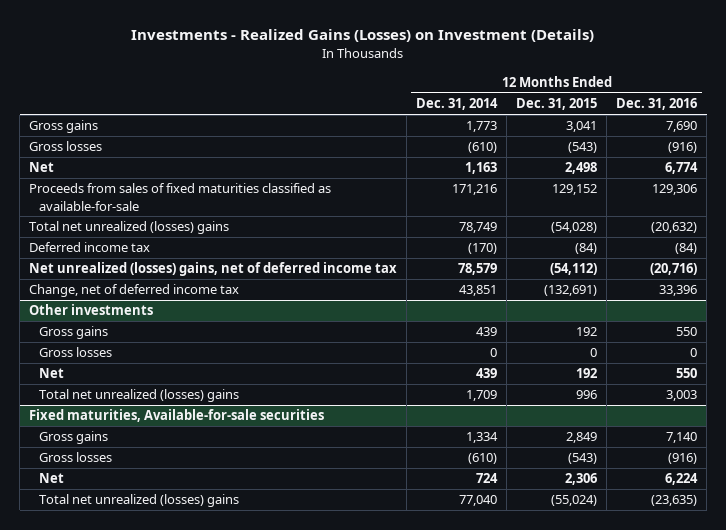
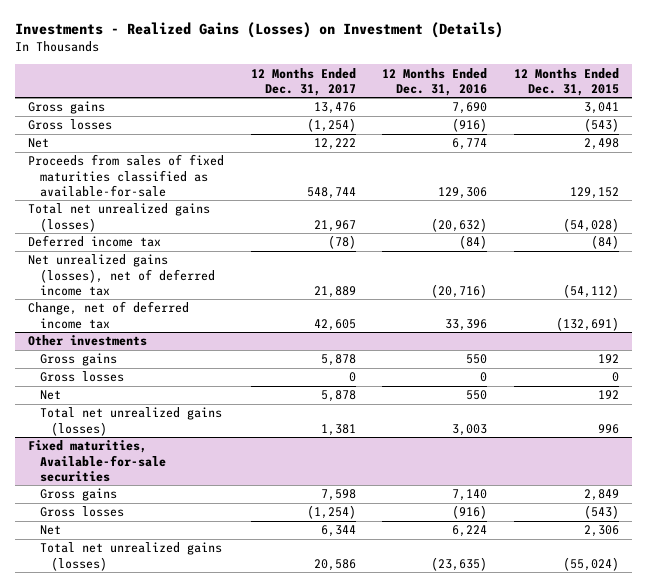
- | 12 Months Ended Dec. 31, 2014 | 12 Months Ended Dec. 31, 2015 | 12 Months Ended Dec. 31, 2016
+ | 12 Months Ended Dec. 31, 2017 | 12 Months Ended Dec. 31, 2016 | 12 Months Ended Dec. 31, 2015
- Total net unrealized (losses) gains | 78,749 | (54,028) | (20,632)
+ Total net unrealized gains (losses) | 21,967 | (20,632) | (54,028)
- Net unrealized (losses) gains, net of deferred income tax | 78,579 | (54,112) | (20,716)
+ Net unrealized gains (losses), net of deferred income tax | 21,889 | (20,716) | (54,112)
@ Other investments
- Total net unrealized (losses) gains | 1,709 | 996 | 3,003
+ Total net unrealized gains (losses) | 1,381 | 3,003 | 996
@ Fixed maturities, Available-for-sale securities
- Total net unrealized (losses) gains | 77,040 | (55,024) | (23,635)
+ Total net unrealized gains (losses) | 20,586 | (23,635) | (55,024)

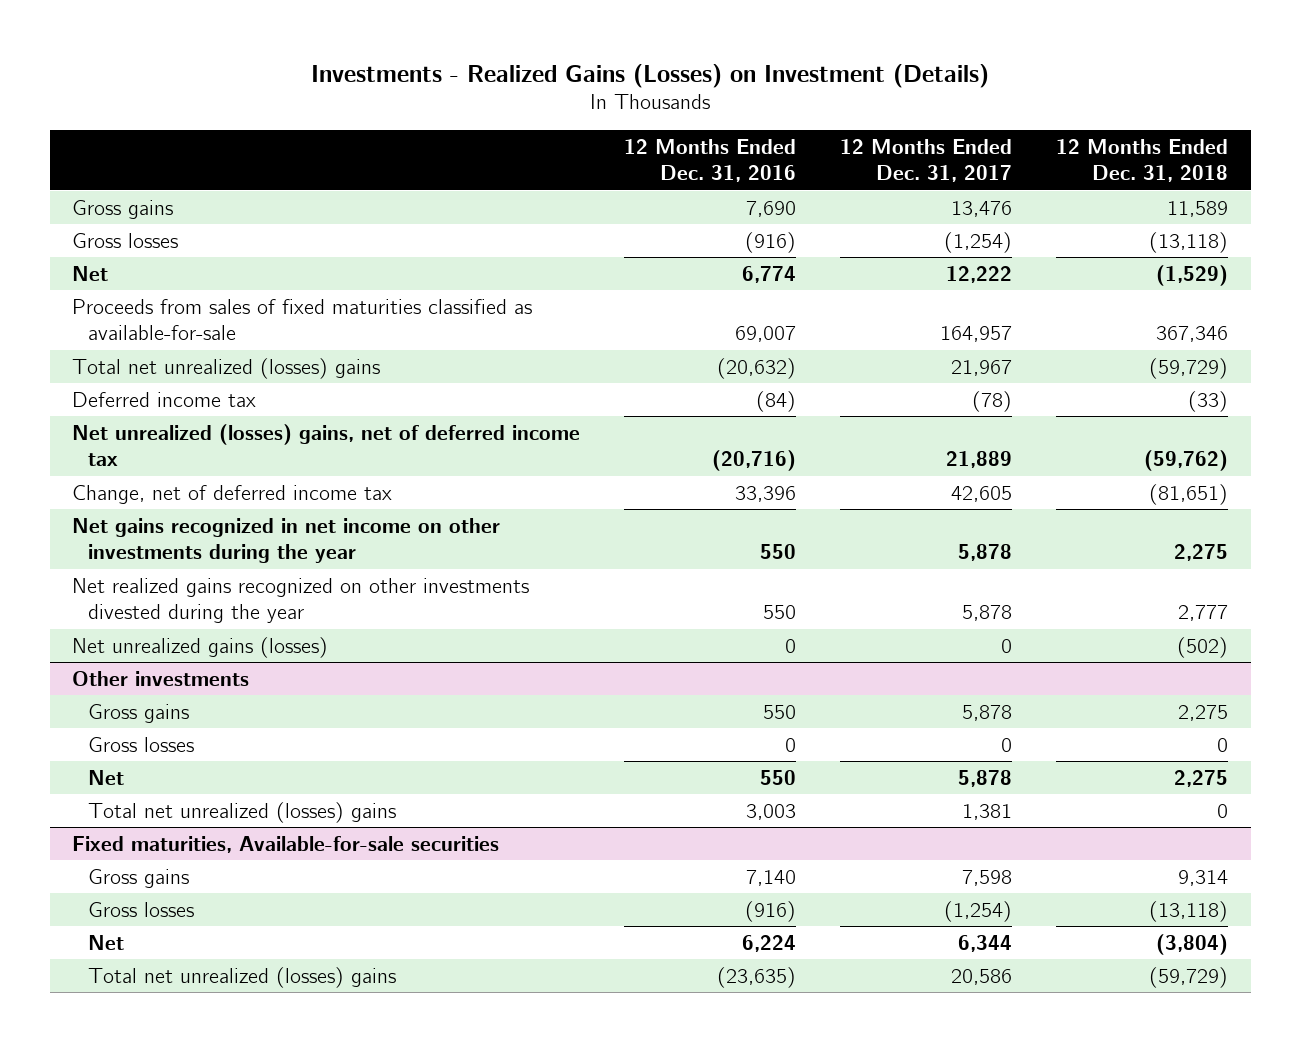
- | 12 Months Ended Dec. 31, 2017 | 12 Months Ended Dec. 31, 2016 | 12 Months Ended Dec. 31, 2015
+ | 12 Months Ended Dec. 31, 2016 | 12 Months Ended Dec. 31, 2017 | 12 Months Ended Dec. 31, 2018
- Proceeds from sales of fixed maturities classified as available-for-sale | 548,744 | 129,306 | 129,152
- Total net unrealized gains (losses) | 21,967 | (20,632) | (54,028)
+ Proceeds from sales of fixed maturities classified as available-for-sale | 69,007 | 164,957 | 367,346
+ Total net unrealized (losses) gains | (20,632) | 21,967 | (59,729)
- Net unrealized gains (losses), net of deferred income tax | 21,889 | (20,716) | (54,112)
+ Net unrealized (losses) gains, net of deferred income tax | (20,716) | 21,889 | (59,762)
+ Net gains recognized in net income on other investments during the year | 550 | 5,878 | 2,275
+ Net realized gains recognized on other investments divested during the year | 550 | 5,878 | 2,777
+ Net unrealized gains (losses) | 0 | 0 | (502)
@ Other investments
- Total net unrealized gains (losses) | 1,381 | 3,003 | 996
+ Total net unrealized (losses) gains | 3,003 | 1,381 | 0
@ Fixed maturities, Available-for-sale securities
- Total net unrealized gains (losses) | 20,586 | (23,635) | (55,024)
+ Total net unrealized (losses) gains | (23,635) | 20,586 | (59,729)

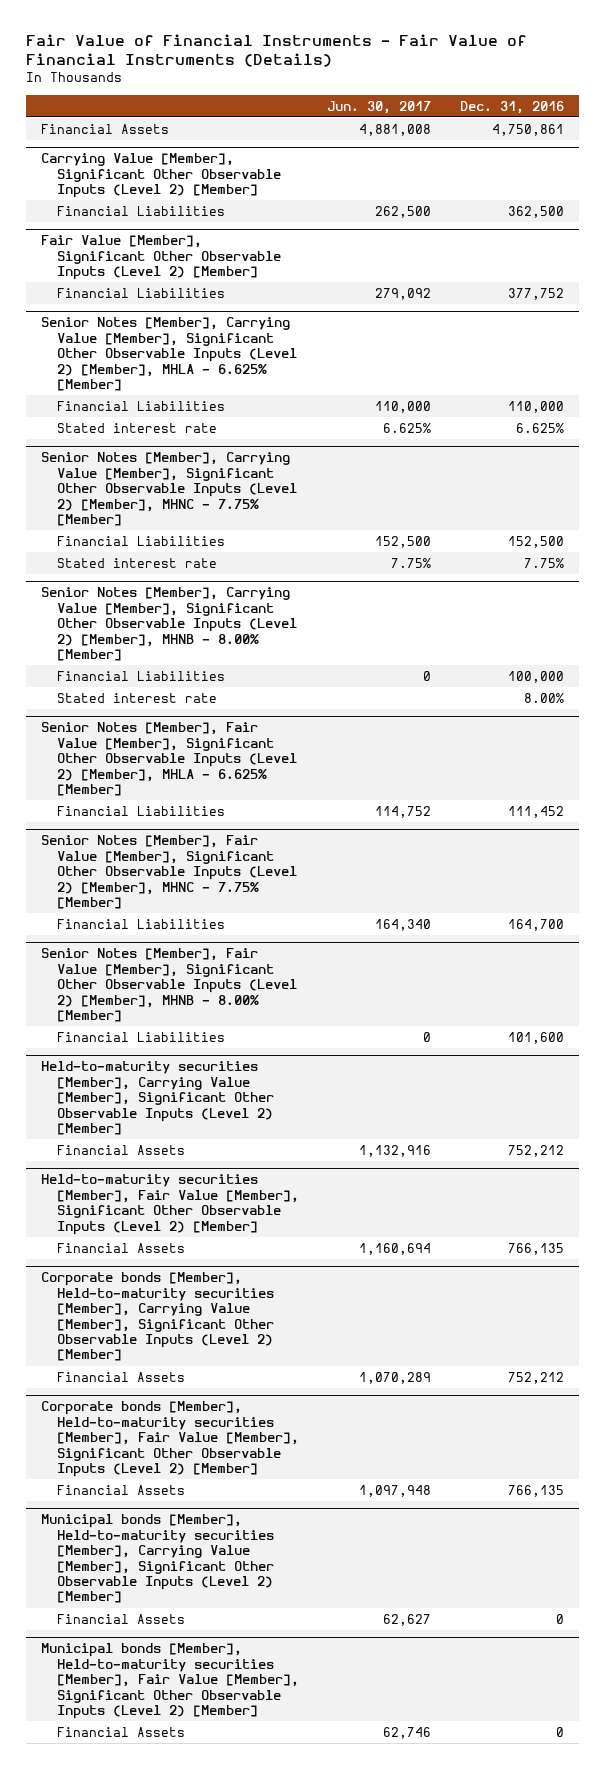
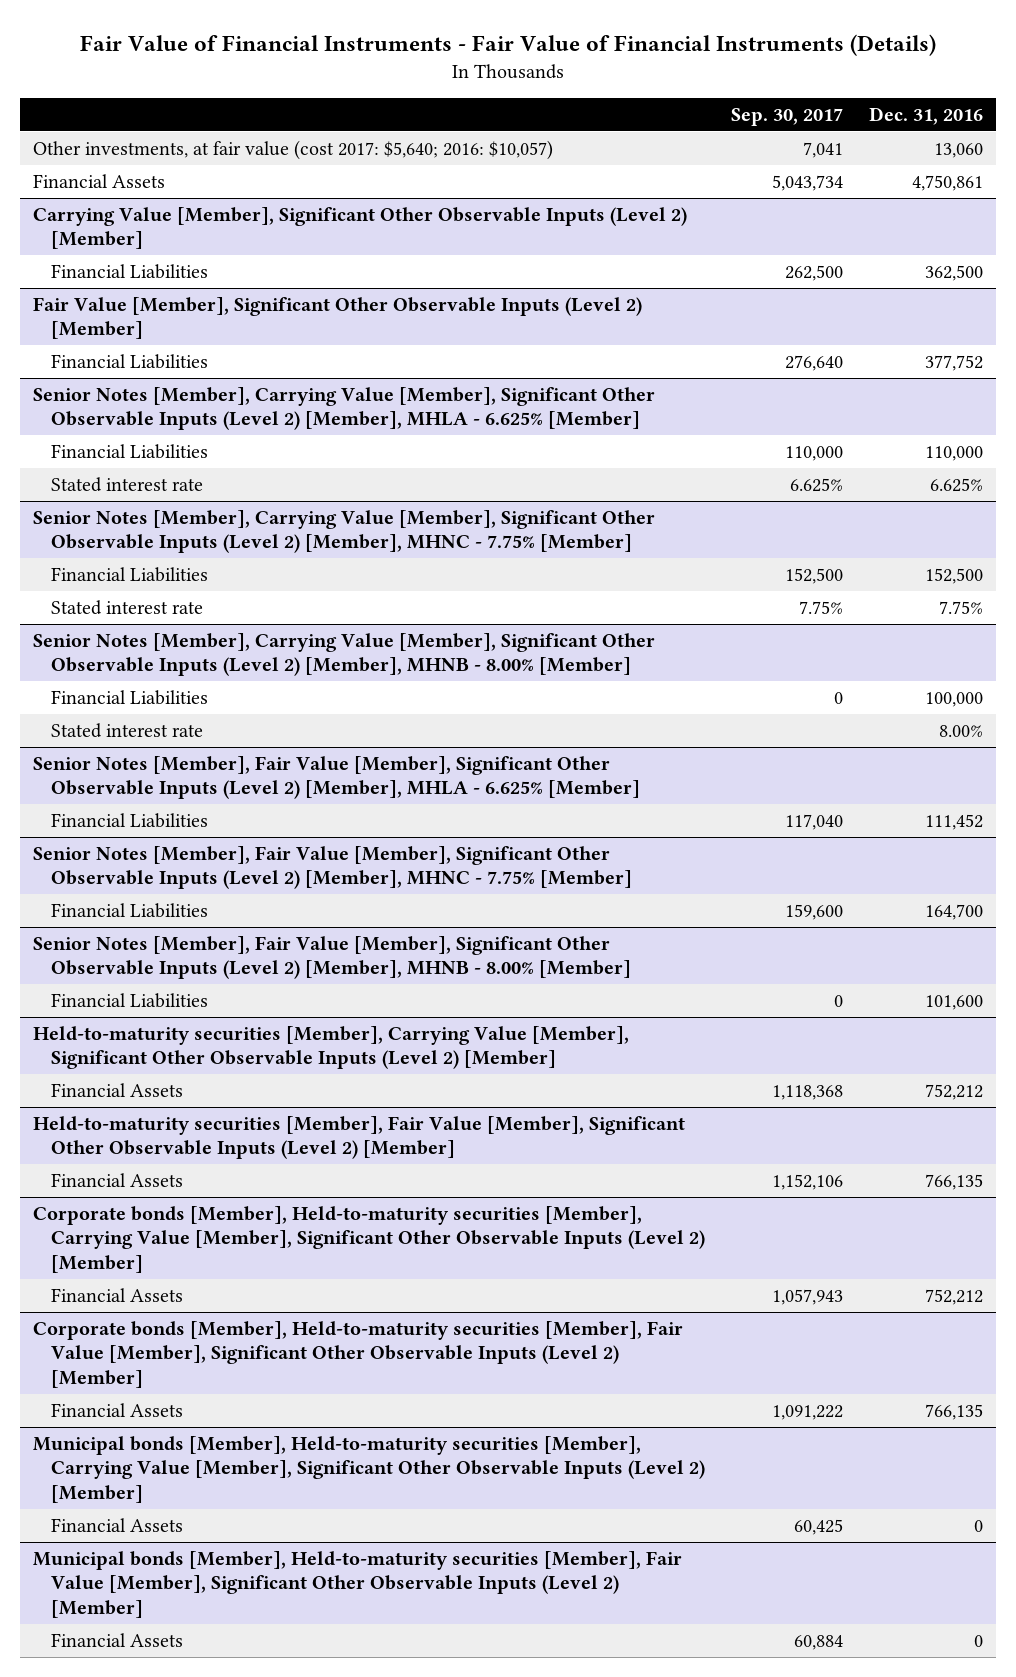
- | Jun. 30, 2017 | Dec. 31, 2016
+ | Sep. 30, 2017 | Dec. 31, 2016
+ Other investments, at fair value (cost 2017: $5,640; 2016: $10,057) | 7,041 | 13,060

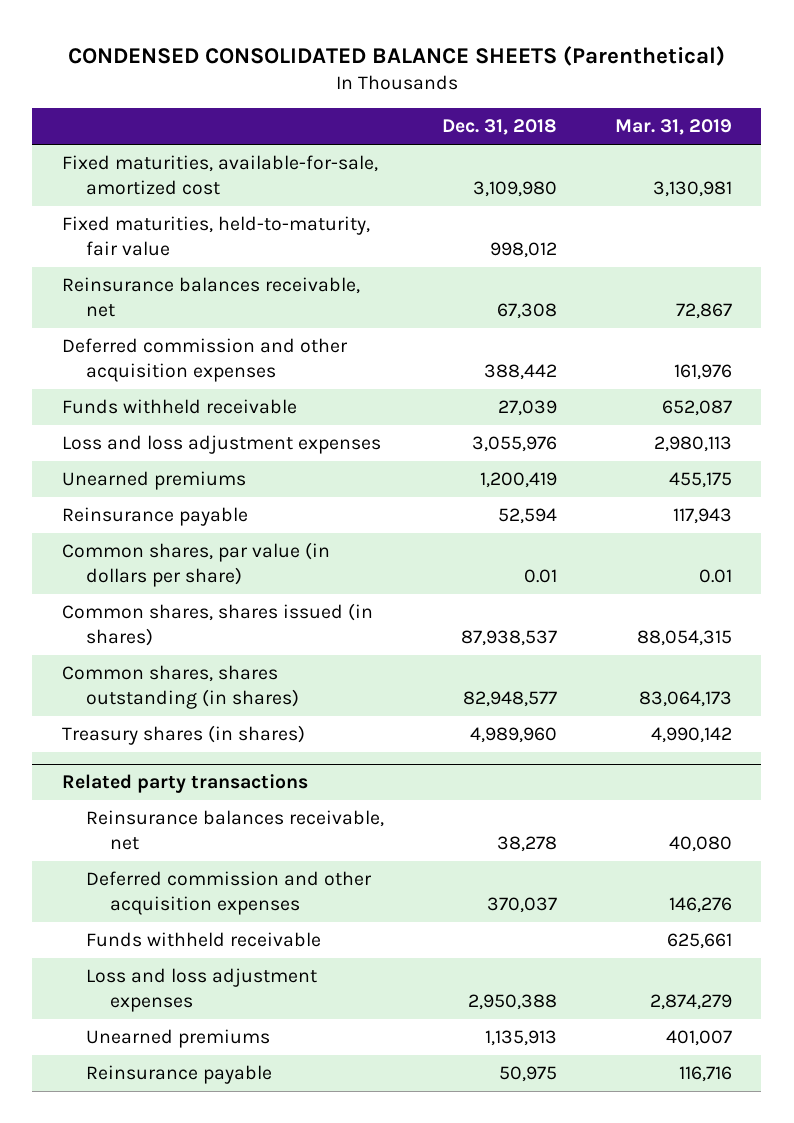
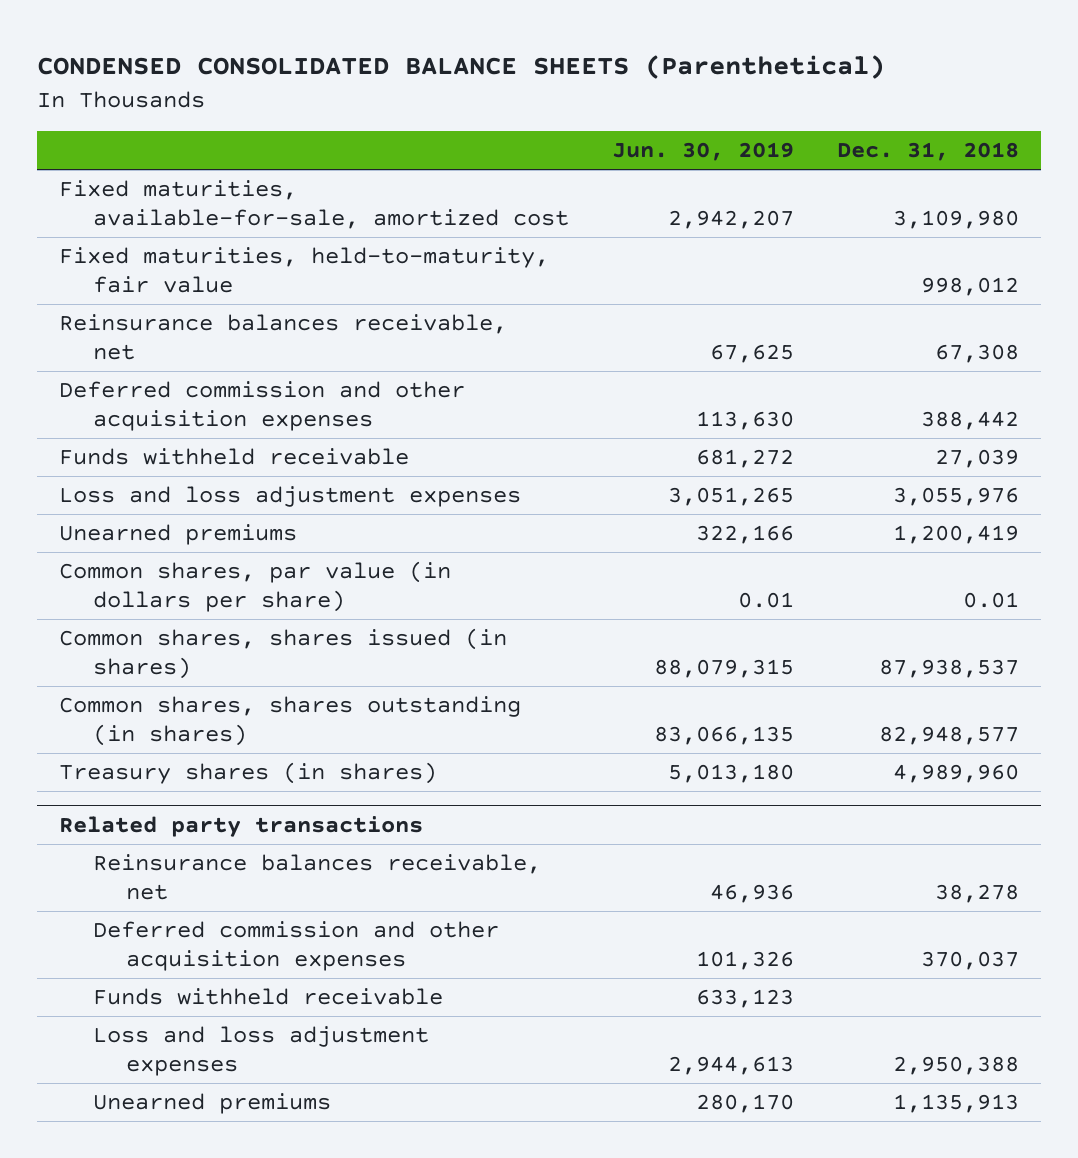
- | Dec. 31, 2018 | Mar. 31, 2019
+ | Jun. 30, 2019 | Dec. 31, 2018
- Reinsurance payable | 52,594 | 117,943
@ Related party transactions
- Reinsurance payable | 50,975 | 116,716

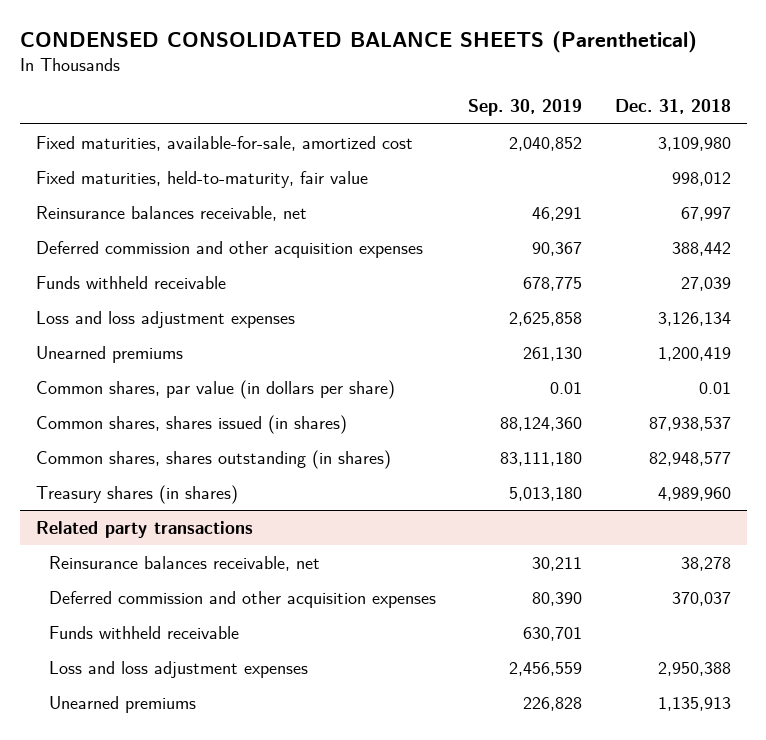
- | Jun. 30, 2019 | Dec. 31, 2018
+ | Sep. 30, 2019 | Dec. 31, 2018
- Reinsurance balances receivable, net | 67,625 | 67,308
+ Reinsurance balances receivable, net | 46,291 | 67,997
- Loss and loss adjustment expenses | 3,051,265 | 3,055,976
+ Loss and loss adjustment expenses | 2,625,858 | 3,126,134

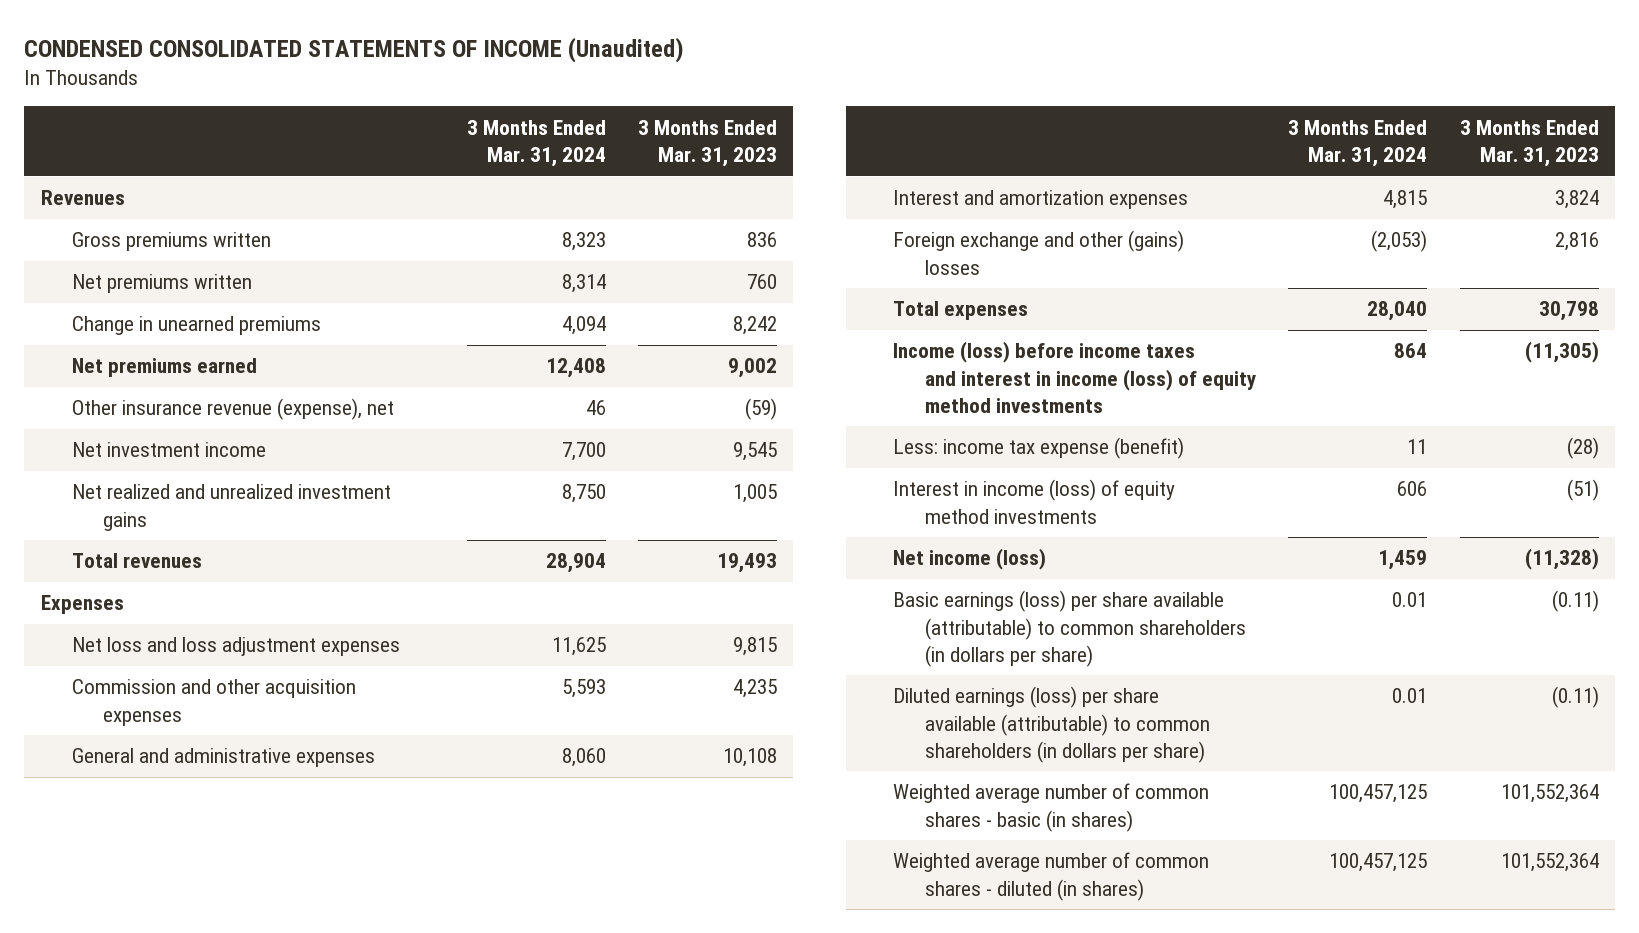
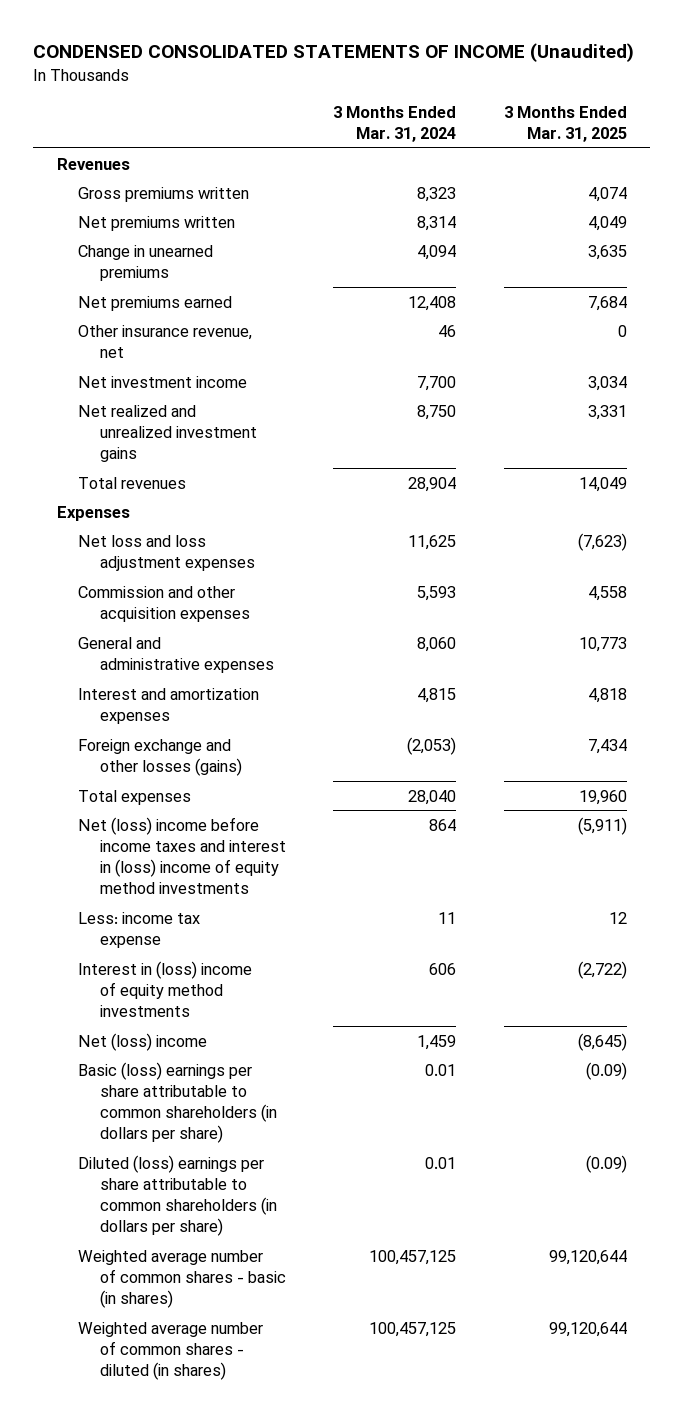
- | 3 Months Ended Mar. 31, 2024 | 3 Months Ended Mar. 31, 2023
+ | 3 Months Ended Mar. 31, 2024 | 3 Months Ended Mar. 31, 2025
- Other insurance revenue (expense), net | 46 | (59)
+ Other insurance revenue, net | 46 | 0
- Foreign exchange and other (gains) losses | (2,053) | 2,816
+ Foreign exchange and other losses (gains) | (2,053) | 7,434
- Income (loss) before income taxes and interest in income (loss) of equity method investments | 864 | (11,305)
- Less: income tax expense (benefit) | 11 | (28)
- Interest in income (loss) of equity method investments | 606 | (51)
- Net income (loss) | 1,459 | (11,328)
- Basic earnings (loss) per share available (attributable) to common shareholders (in dollars per share) | 0.01 | (0.11)
- Diluted earnings (loss) per share available (attributable) to common shareholders (in dollars per share) | 0.01 | (0.11)
+ Net (loss) income before income taxes and interest in (loss) income of equity method investments | 864 | (5,911)
+ Less: income tax expense | 11 | 12
+ Interest in (loss) income of equity method investments | 606 | (2,722)
+ Net (loss) income | 1,459 | (8,645)
+ Basic (loss) earnings per share attributable to common shareholders (in dollars per share) | 0.01 | (0.09)
+ Diluted (loss) earnings per share attributable to common shareholders (in dollars per share) | 0.01 | (0.09)

